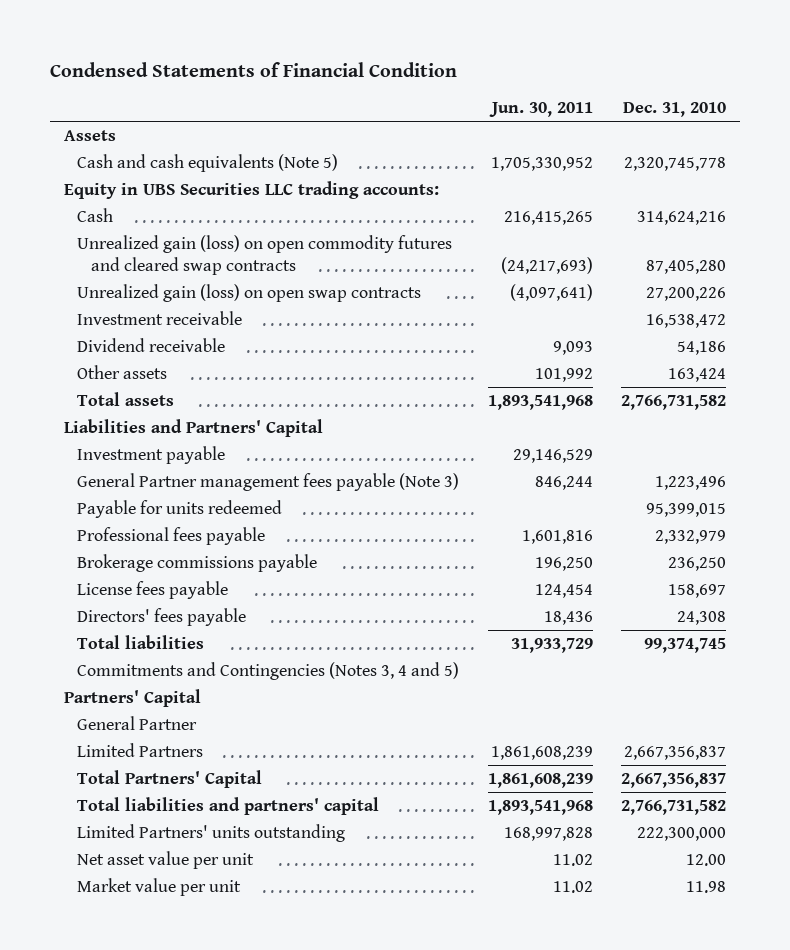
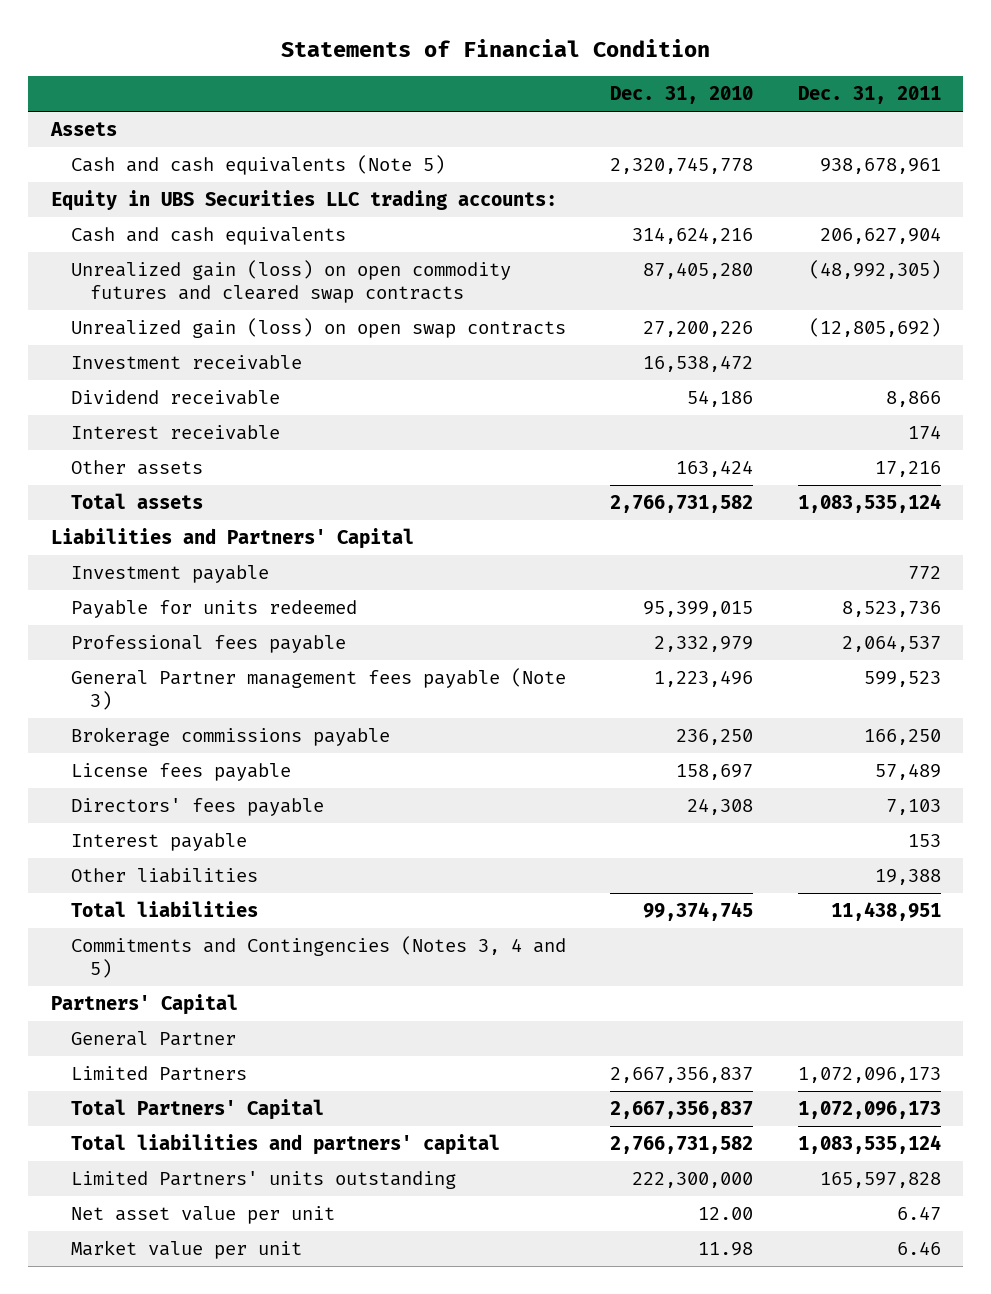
- Condensed Statements of Financial Condition
+ Statements of Financial Condition
- | Jun. 30, 2011 | Dec. 31, 2010
+ | Dec. 31, 2010 | Dec. 31, 2011
- Cash | 216,415,265 | 314,624,216
+ Cash and cash equivalents | 314,624,216 | 206,627,904
+ Interest receivable | | 174
moved down: General Partner management fees payable (Note 3) | 1,223,496 | 599,523
+ Interest payable | | 153
+ Other liabilities | | 19,388

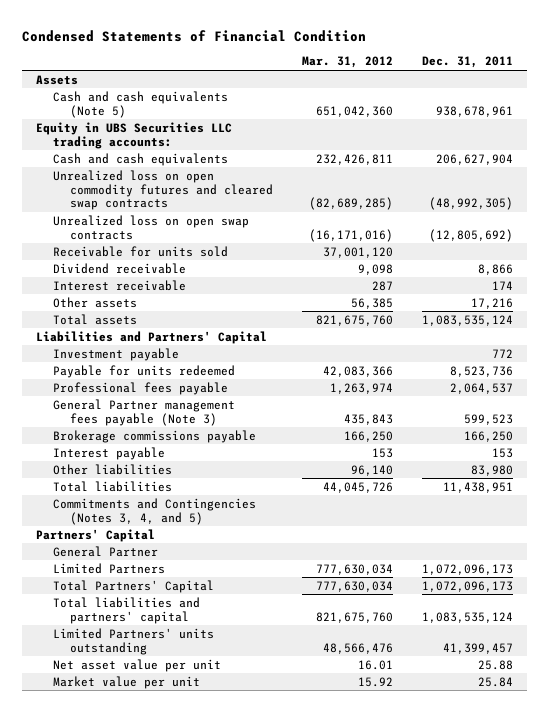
- Statements of Financial Condition
+ Condensed Statements of Financial Condition
- | Dec. 31, 2010 | Dec. 31, 2011
+ | Mar. 31, 2012 | Dec. 31, 2011
- Unrealized gain (loss) on open commodity futures and cleared swap contracts | 87,405,280 | (48,992,305)
- Unrealized gain (loss) on open swap contracts | 27,200,226 | (12,805,692)
- Investment receivable | 16,538,472 |
+ Unrealized loss on open commodity futures and cleared swap contracts | (82,689,285) | (48,992,305)
+ Unrealized loss on open swap contracts | (16,171,016) | (12,805,692)
+ Receivable for units sold | 37,001,120 |
- License fees payable | 158,697 | 57,489
- Directors' fees payable | 24,308 | 7,103
- Other liabilities | | 19,388
+ Other liabilities | 96,140 | 83,980
- Commitments and Contingencies (Notes 3, 4 and 5)
+ Commitments and Contingencies (Notes 3, 4, and 5)
- Limited Partners' units outstanding | 222,300,000 | 165,597,828
- Net asset value per unit | 12.00 | 6.47
- Market value per unit | 11.98 | 6.46
+ Limited Partners' units outstanding | 48,566,476 | 41,399,457
+ Net asset value per unit | 16.01 | 25.88
+ Market value per unit | 15.92 | 25.84

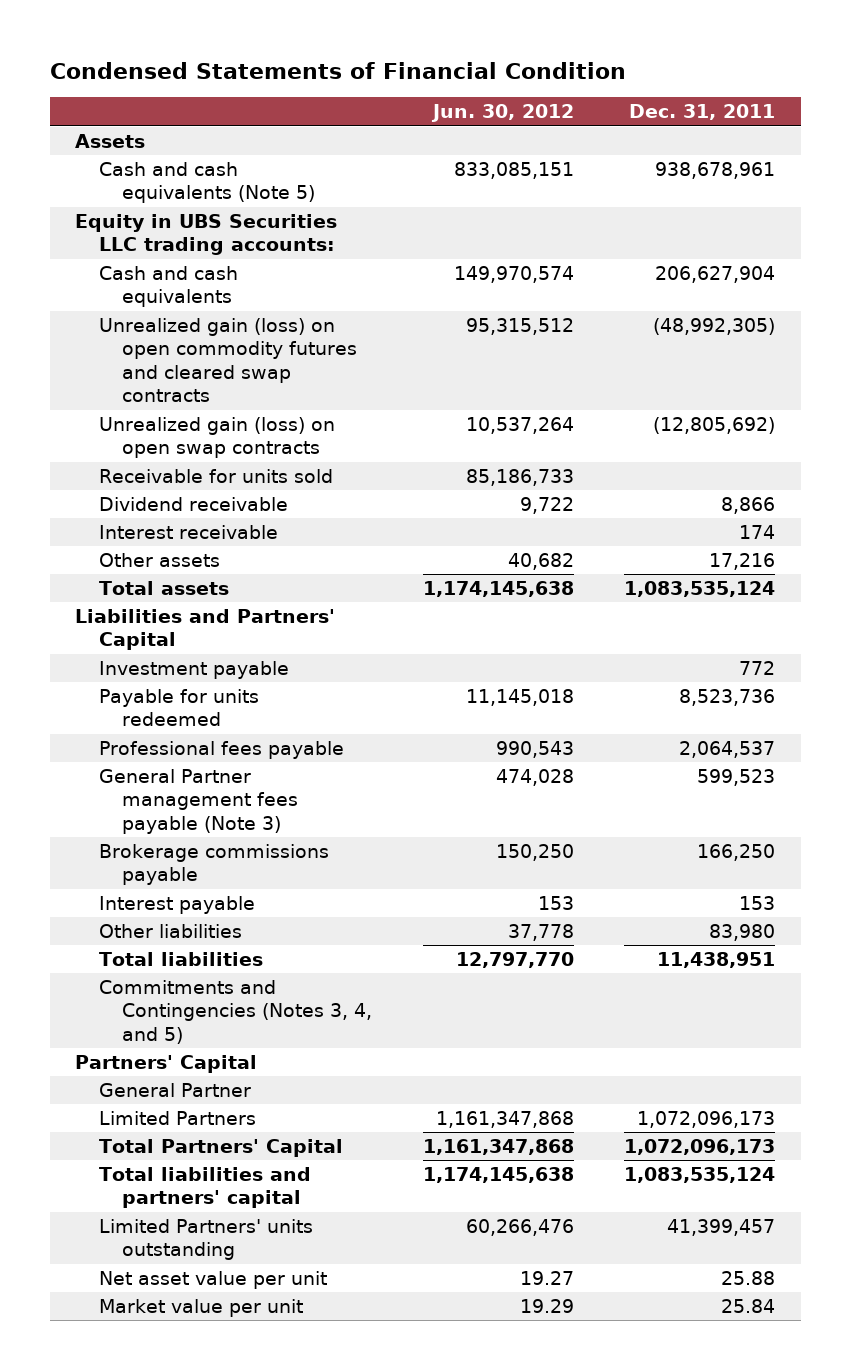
- | Mar. 31, 2012 | Dec. 31, 2011
+ | Jun. 30, 2012 | Dec. 31, 2011
- Unrealized loss on open commodity futures and cleared swap contracts | (82,689,285) | (48,992,305)
- Unrealized loss on open swap contracts | (16,171,016) | (12,805,692)
+ Unrealized gain (loss) on open commodity futures and cleared swap contracts | 95,315,512 | (48,992,305)
+ Unrealized gain (loss) on open swap contracts | 10,537,264 | (12,805,692)

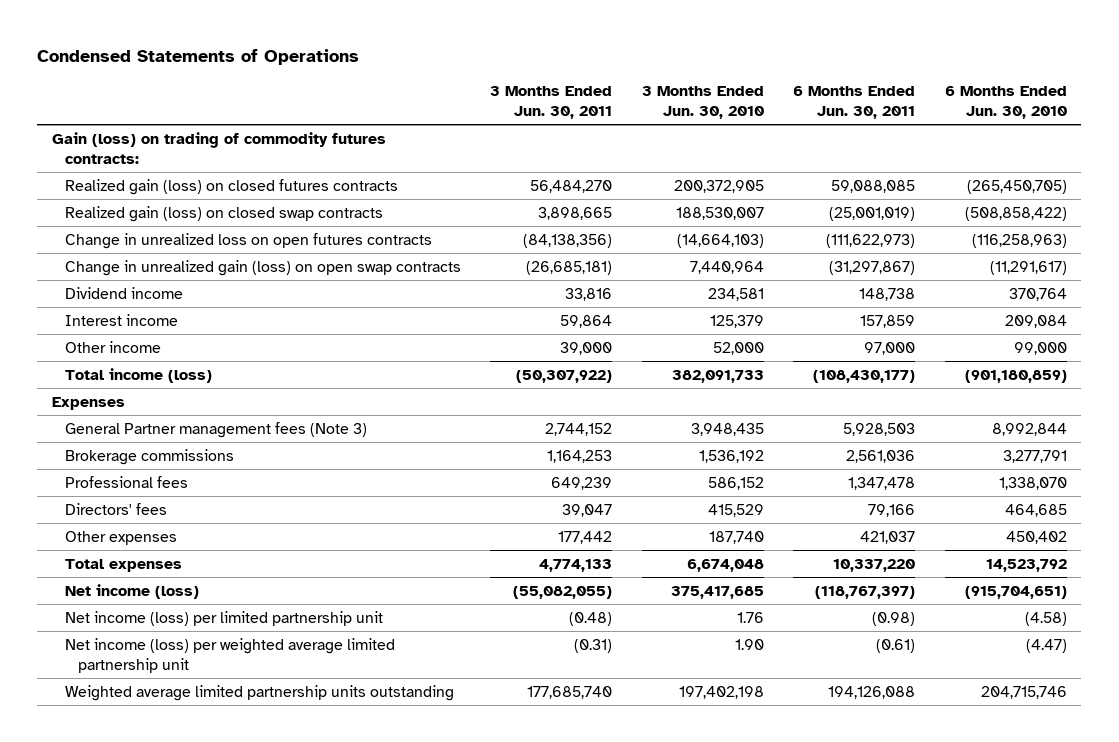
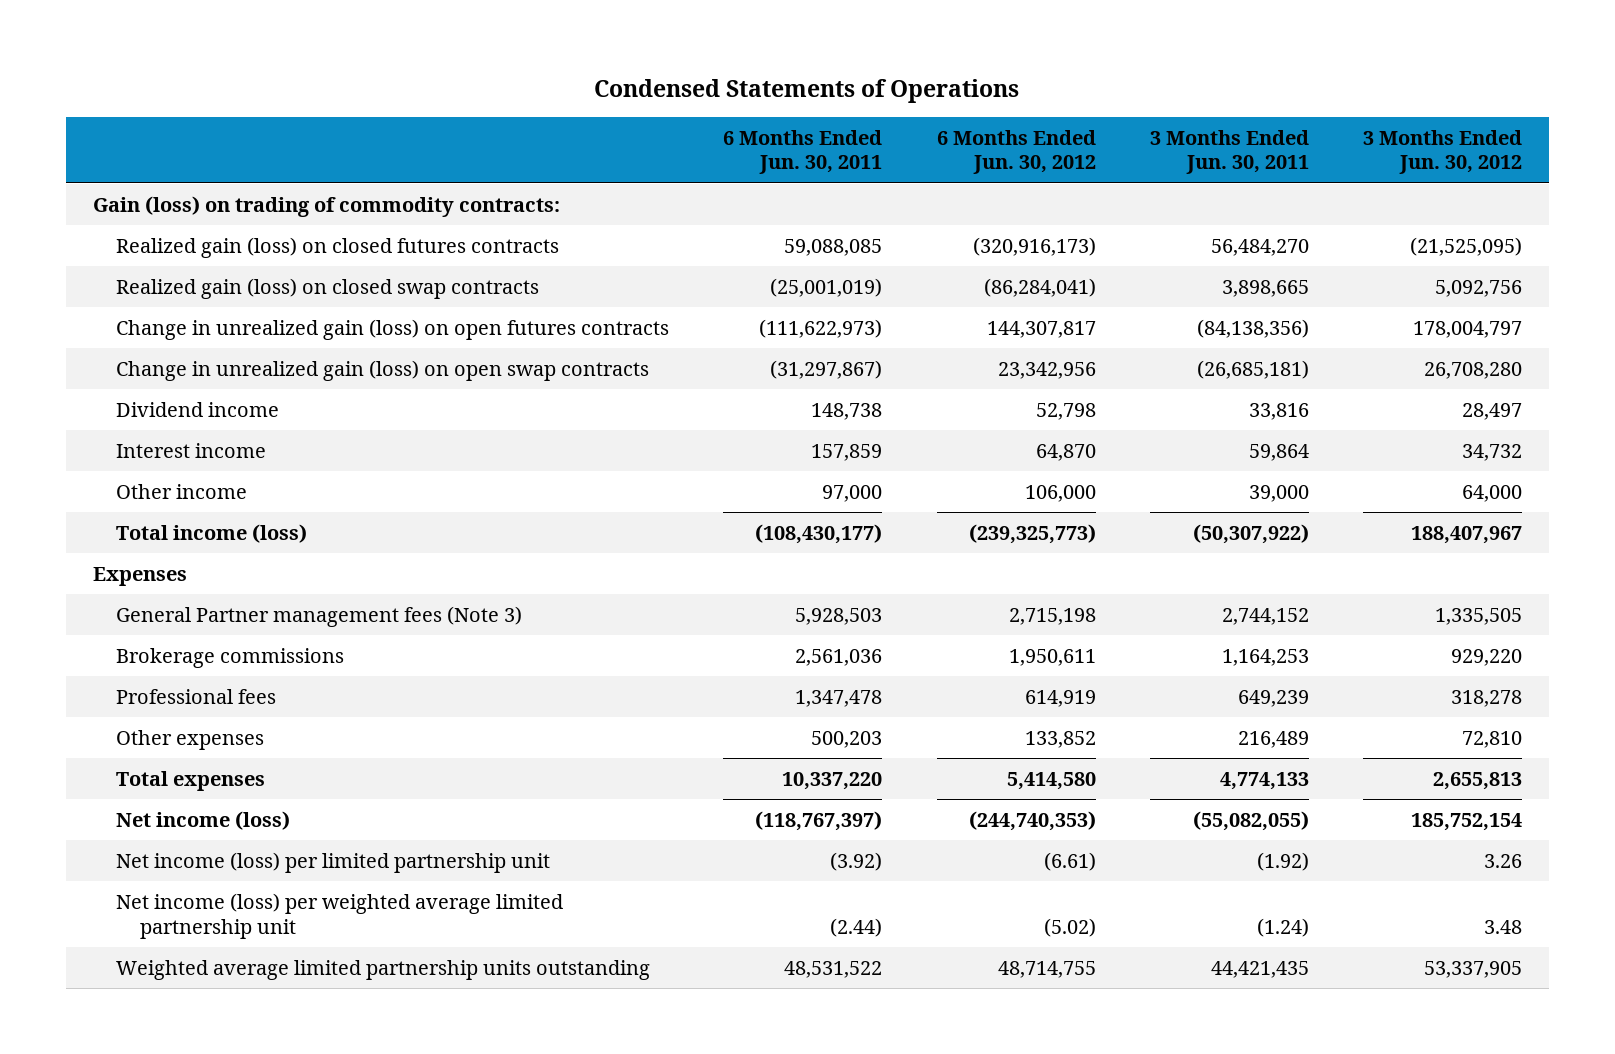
- | 3 Months Ended Jun. 30, 2011 | 3 Months Ended Jun. 30, 2010 | 6 Months Ended Jun. 30, 2011 | 6 Months Ended Jun. 30, 2010
+ | 6 Months Ended Jun. 30, 2011 | 6 Months Ended Jun. 30, 2012 | 3 Months Ended Jun. 30, 2011 | 3 Months Ended Jun. 30, 2012
- Gain (loss) on trading of commodity futures contracts:
+ Gain (loss) on trading of commodity contracts:
- Change in unrealized loss on open futures contracts | (84,138,356) | (14,664,103) | (111,622,973) | (116,258,963)
+ Change in unrealized gain (loss) on open futures contracts | (111,622,973) | 144,307,817 | (84,138,356) | 178,004,797
- Directors' fees | 39,047 | 415,529 | 79,166 | 464,685
- Other expenses | 177,442 | 187,740 | 421,037 | 450,402
+ Other expenses | 500,203 | 133,852 | 216,489 | 72,810
- Net income (loss) per limited partnership unit | (0.48) | 1.76 | (0.98) | (4.58)
- Net income (loss) per weighted average limited partnership unit | (0.31) | 1.90 | (0.61) | (4.47)
- Weighted average limited partnership units outstanding | 177,685,740 | 197,402,198 | 194,126,088 | 204,715,746
+ Net income (loss) per limited partnership unit | (3.92) | (6.61) | (1.92) | 3.26
+ Net income (loss) per weighted average limited partnership unit | (2.44) | (5.02) | (1.24) | 3.48
+ Weighted average limited partnership units outstanding | 48,531,522 | 48,714,755 | 44,421,435 | 53,337,905

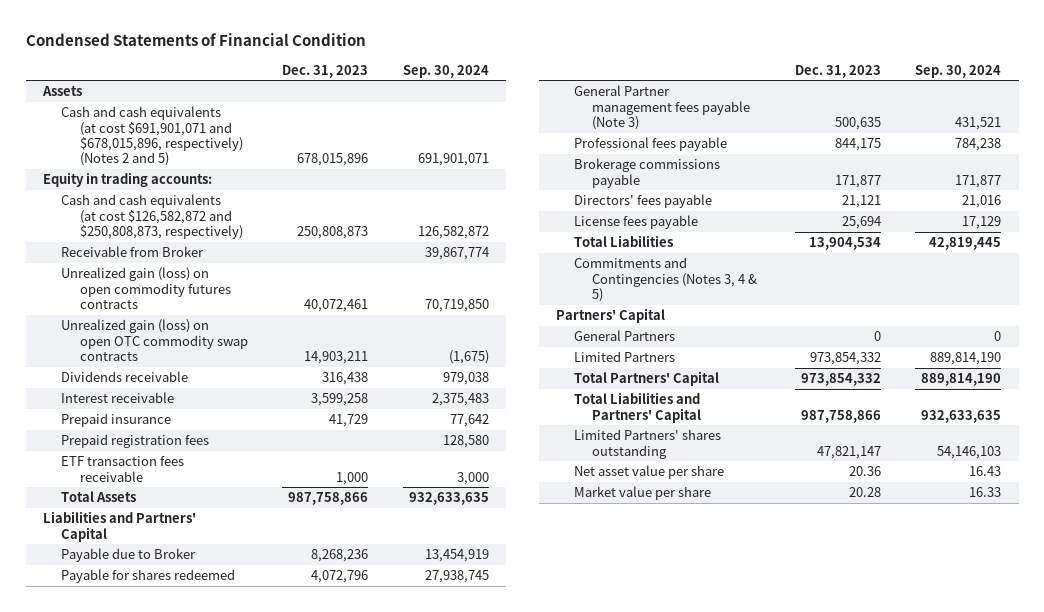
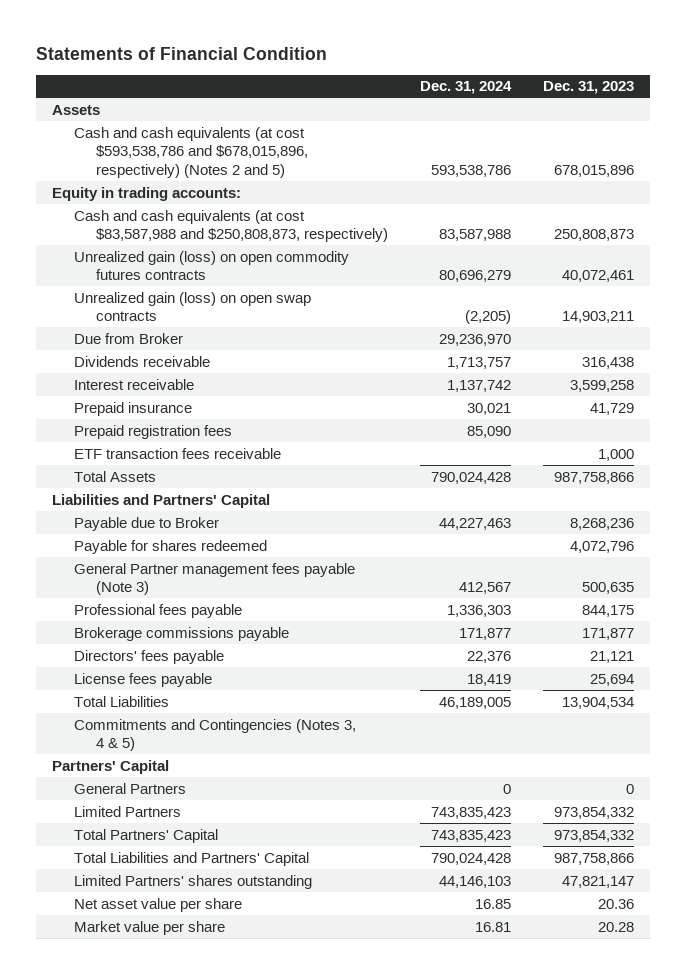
- Condensed Statements of Financial Condition
+ Statements of Financial Condition
- | Dec. 31, 2023 | Sep. 30, 2024
+ | Dec. 31, 2024 | Dec. 31, 2023
- Cash and cash equivalents (at cost $691,901,071 and $678,015,896, respectively) (Notes 2 and 5) | 678,015,896 | 691,901,071
+ Cash and cash equivalents (at cost $593,538,786 and $678,015,896, respectively) (Notes 2 and 5) | 593,538,786 | 678,015,896
- Cash and cash equivalents (at cost $126,582,872 and $250,808,873, respectively) | 250,808,873 | 126,582,872
- Receivable from Broker | | 39,867,774
+ Cash and cash equivalents (at cost $83,587,988 and $250,808,873, respectively) | 83,587,988 | 250,808,873
- Unrealized gain (loss) on open OTC commodity swap contracts | 14,903,211 | (1,675)
+ Unrealized gain (loss) on open swap contracts | (2,205) | 14,903,211
+ Due from Broker | 29,236,970 |

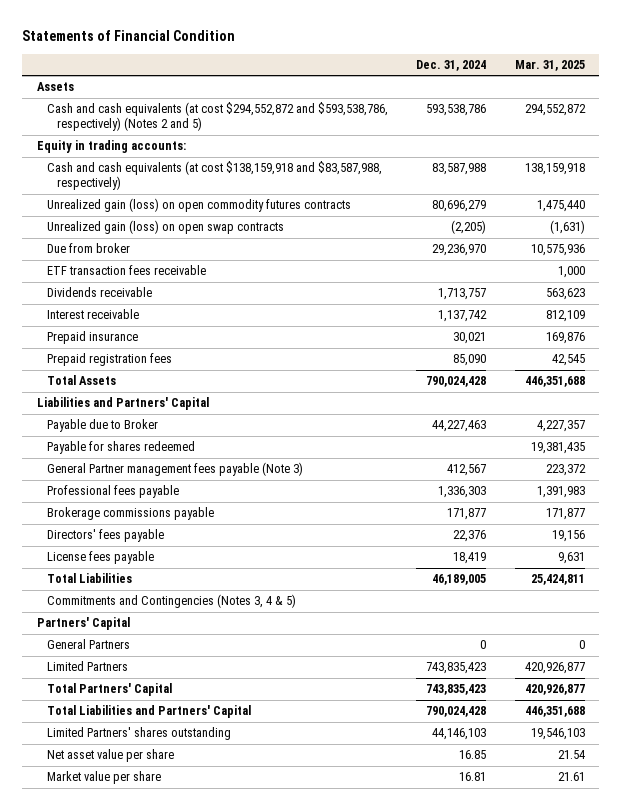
- | Dec. 31, 2024 | Dec. 31, 2023
+ | Dec. 31, 2024 | Mar. 31, 2025
- Cash and cash equivalents (at cost $593,538,786 and $678,015,896, respectively) (Notes 2 and 5) | 593,538,786 | 678,015,896
+ Cash and cash equivalents (at cost $294,552,872 and $593,538,786, respectively) (Notes 2 and 5) | 593,538,786 | 294,552,872
- Cash and cash equivalents (at cost $83,587,988 and $250,808,873, respectively) | 83,587,988 | 250,808,873
+ Cash and cash equivalents (at cost $138,159,918 and $83,587,988, respectively) | 83,587,988 | 138,159,918
- Due from Broker | 29,236,970 |
+ Due from broker | 29,236,970 | 10,575,936
moved up: ETF transaction fees receivable | | 1,000

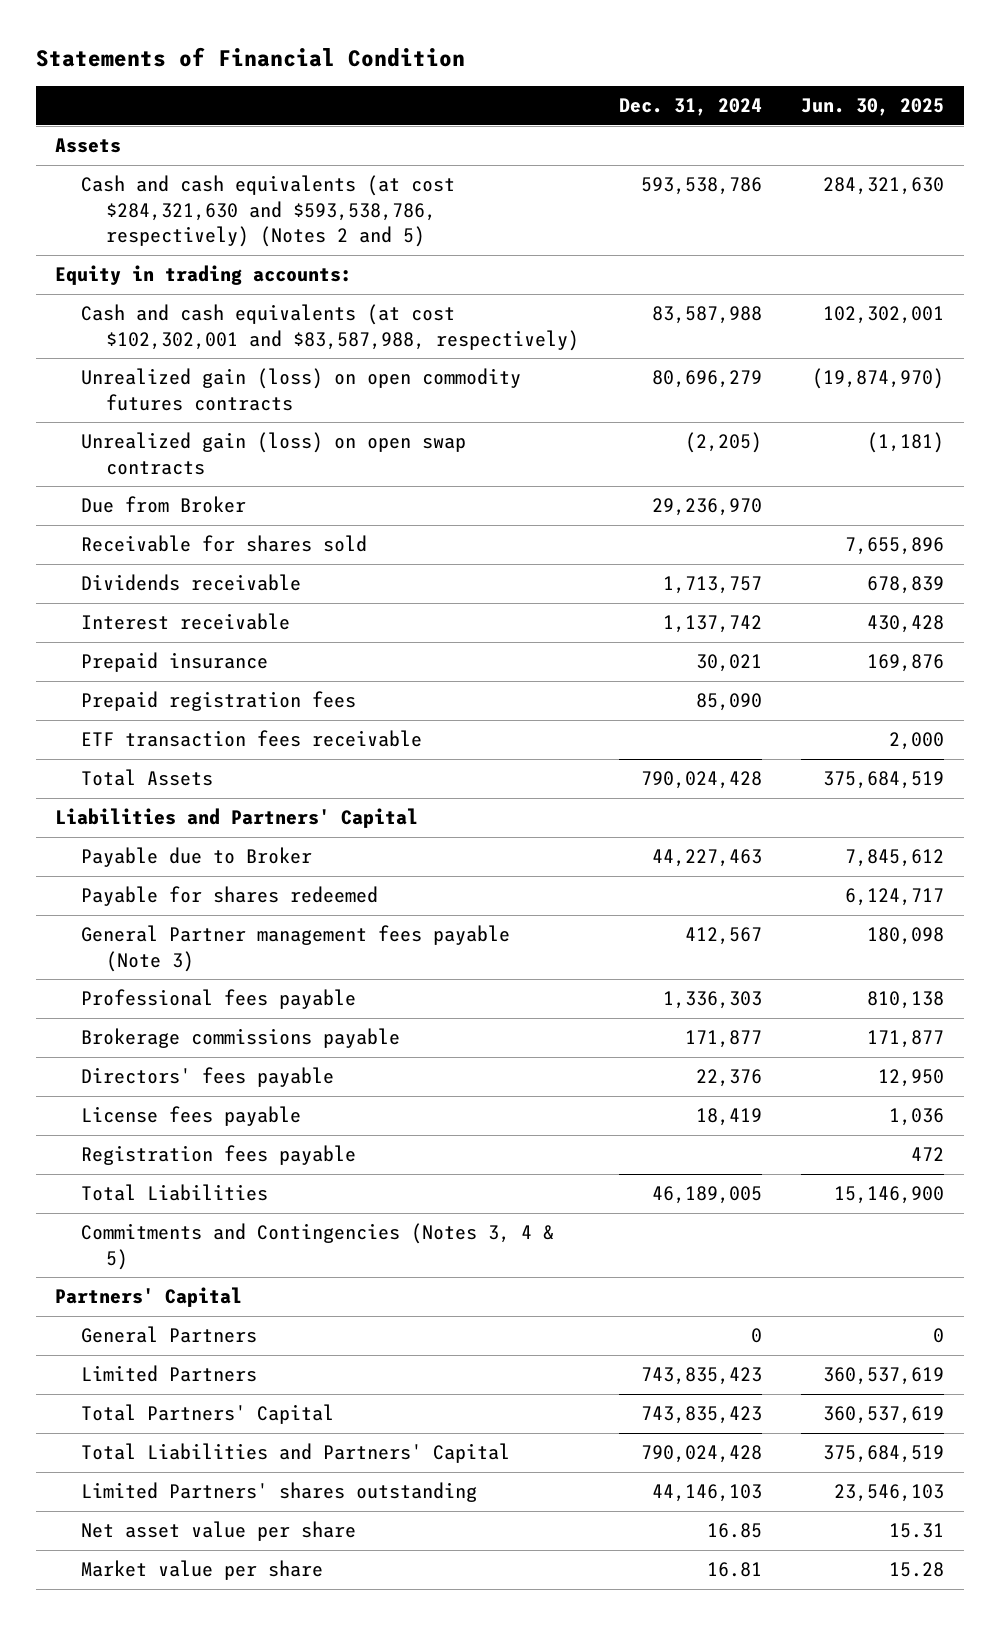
- | Dec. 31, 2024 | Mar. 31, 2025
+ | Dec. 31, 2024 | Jun. 30, 2025
- Cash and cash equivalents (at cost $294,552,872 and $593,538,786, respectively) (Notes 2 and 5) | 593,538,786 | 294,552,872
+ Cash and cash equivalents (at cost $284,321,630 and $593,538,786, respectively) (Notes 2 and 5) | 593,538,786 | 284,321,630
- Cash and cash equivalents (at cost $138,159,918 and $83,587,988, respectively) | 83,587,988 | 138,159,918
+ Cash and cash equivalents (at cost $102,302,001 and $83,587,988, respectively) | 83,587,988 | 102,302,001
- Due from broker | 29,236,970 | 10,575,936
+ Due from Broker | 29,236,970 |
+ Receivable for shares sold | | 7,655,896
moved down: ETF transaction fees receivable | | 2,000
+ Registration fees payable | | 472

